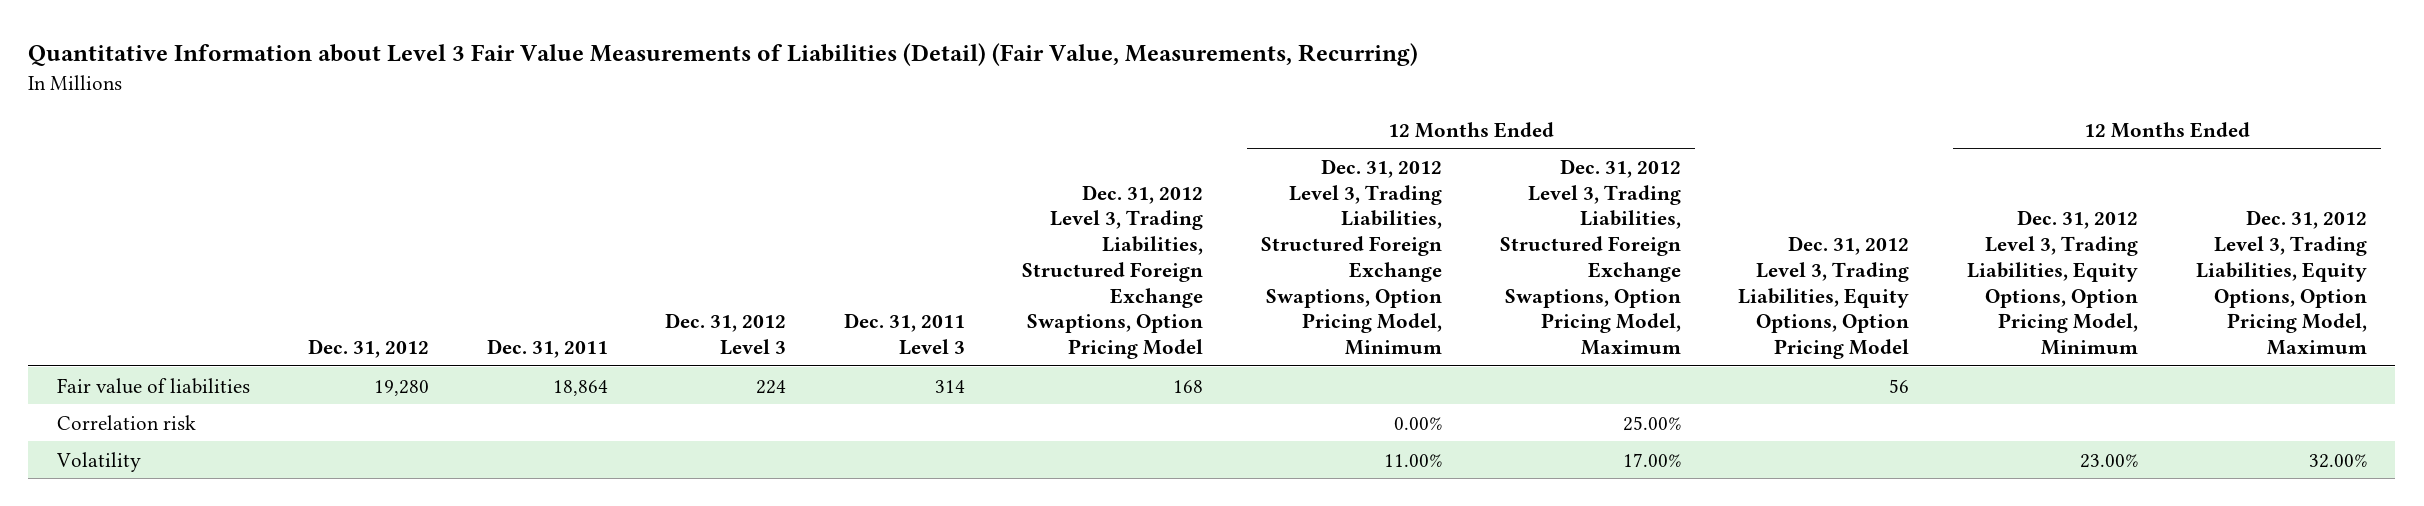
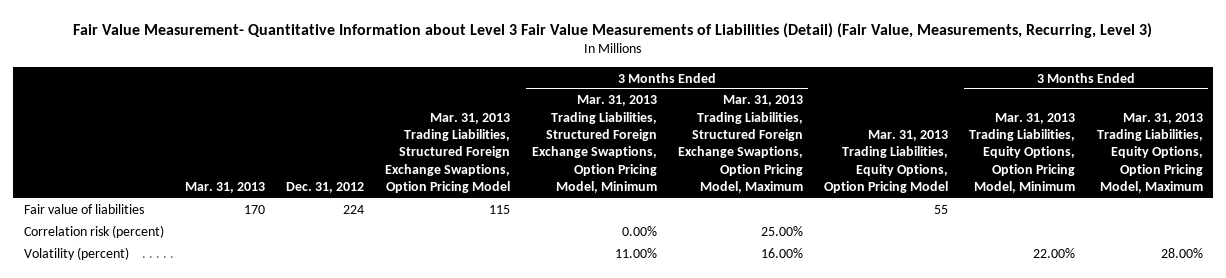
- Quantitative Information about Level 3 Fair Value Measurements of Liabilities (Detail) (Fair Value, Measurements, Recurring)
+ Fair Value Measurement- Quantitative Information about Level 3 Fair Value Measurements of Liabilities (Detail) (Fair Value, Measurements, Recurring, Level 3)
- | Dec. 31, 2012 | Dec. 31, 2011 | Dec. 31, 2012 Level 3 | Dec. 31, 2011 Level 3 | Dec. 31, 2012 Level 3, Trading Liabilities, Structured Foreign Exchange Swaptions, Option Pricing Model | 12 Months Ended Dec. 31, 2012 Level 3, Trading Liabilities, Structured Foreign Exchange Swaptions, Option Pricing Model, Minimum | 12 Months Ended Dec. 31, 2012 Level 3, Trading Liabilities, Structured Foreign Exchange Swaptions, Option Pricing Model, Maximum | Dec. 31, 2012 Level 3, Trading Liabilities, Equity Options, Option Pricing Model | 12 Months Ended Dec. 31, 2012 Level 3, Trading Liabilities, Equity Options, Option Pricing Model, Minimum | 12 Months Ended Dec. 31, 2012 Level 3, Trading Liabilities, Equity Options, Option Pricing Model, Maximum
+ | Mar. 31, 2013 | Dec. 31, 2012 | Mar. 31, 2013 Trading Liabilities, Structured Foreign Exchange Swaptions, Option Pricing Model | 3 Months Ended Mar. 31, 2013 Trading Liabilities, Structured Foreign Exchange Swaptions, Option Pricing Model, Minimum | 3 Months Ended Mar. 31, 2013 Trading Liabilities, Structured Foreign Exchange Swaptions, Option Pricing Model, Maximum | Mar. 31, 2013 Trading Liabilities, Equity Options, Option Pricing Model | 3 Months Ended Mar. 31, 2013 Trading Liabilities, Equity Options, Option Pricing Model, Minimum | 3 Months Ended Mar. 31, 2013 Trading Liabilities, Equity Options, Option Pricing Model, Maximum
- Fair value of liabilities | 19,280 | 18,864 | 224 | 314 | 168 | | | 56 | |
- Correlation risk | | | | | | 0.00% | 25.00% | | |
- Volatility | | | | | | 11.00% | 17.00% | | 23.00% | 32.00%
+ Fair value of liabilities | 170 | 224 | 115 | | | 55 | |
+ Correlation risk (percent) | | | | 0.00% | 25.00% | | |
+ Volatility (percent) | | | | 11.00% | 16.00% | | 22.00% | 28.00%

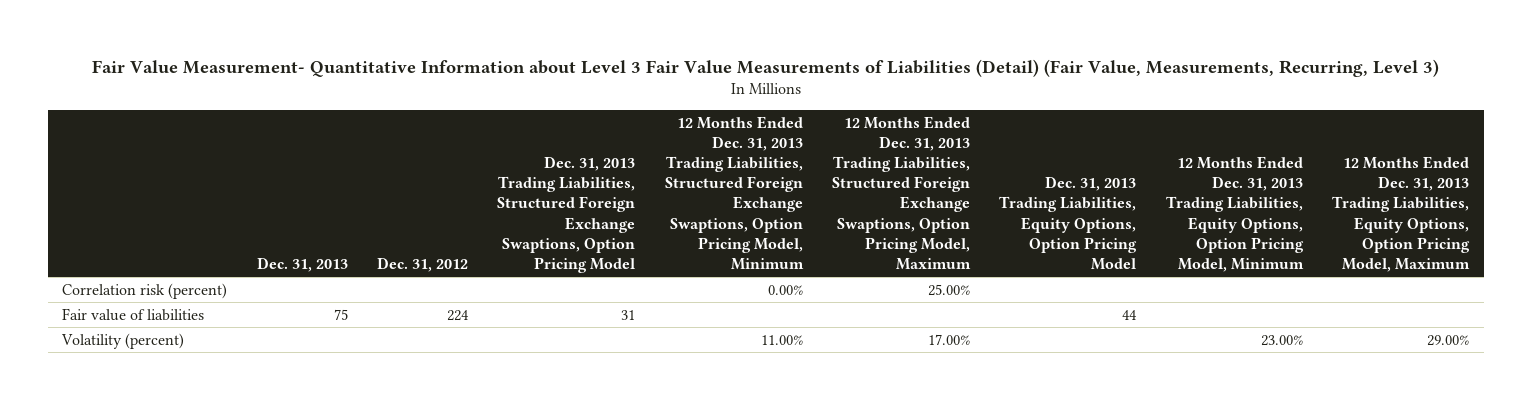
- | Mar. 31, 2013 | Dec. 31, 2012 | Mar. 31, 2013 Trading Liabilities, Structured Foreign Exchange Swaptions, Option Pricing Model | 3 Months Ended Mar. 31, 2013 Trading Liabilities, Structured Foreign Exchange Swaptions, Option Pricing Model, Minimum | 3 Months Ended Mar. 31, 2013 Trading Liabilities, Structured Foreign Exchange Swaptions, Option Pricing Model, Maximum | Mar. 31, 2013 Trading Liabilities, Equity Options, Option Pricing Model | 3 Months Ended Mar. 31, 2013 Trading Liabilities, Equity Options, Option Pricing Model, Minimum | 3 Months Ended Mar. 31, 2013 Trading Liabilities, Equity Options, Option Pricing Model, Maximum
+ | Dec. 31, 2013 | Dec. 31, 2012 | Dec. 31, 2013 Trading Liabilities, Structured Foreign Exchange Swaptions, Option Pricing Model | 12 Months Ended Dec. 31, 2013 Trading Liabilities, Structured Foreign Exchange Swaptions, Option Pricing Model, Minimum | 12 Months Ended Dec. 31, 2013 Trading Liabilities, Structured Foreign Exchange Swaptions, Option Pricing Model, Maximum | Dec. 31, 2013 Trading Liabilities, Equity Options, Option Pricing Model | 12 Months Ended Dec. 31, 2013 Trading Liabilities, Equity Options, Option Pricing Model, Minimum | 12 Months Ended Dec. 31, 2013 Trading Liabilities, Equity Options, Option Pricing Model, Maximum
moved down: Fair value of liabilities | 75 | 224 | 31 | | | 44 | |

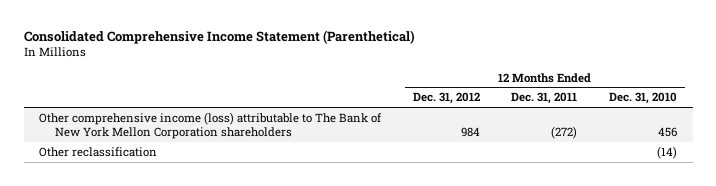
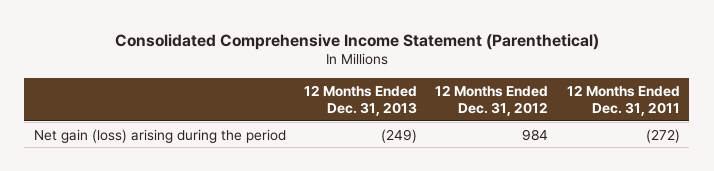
- | 12 Months Ended Dec. 31, 2012 | 12 Months Ended Dec. 31, 2011 | 12 Months Ended Dec. 31, 2010
+ | 12 Months Ended Dec. 31, 2013 | 12 Months Ended Dec. 31, 2012 | 12 Months Ended Dec. 31, 2011
- Other comprehensive income (loss) attributable to The Bank of New York Mellon Corporation shareholders | 984 | (272) | 456
- Other reclassification | | | (14)
+ Net gain (loss) arising during the period | (249) | 984 | (272)

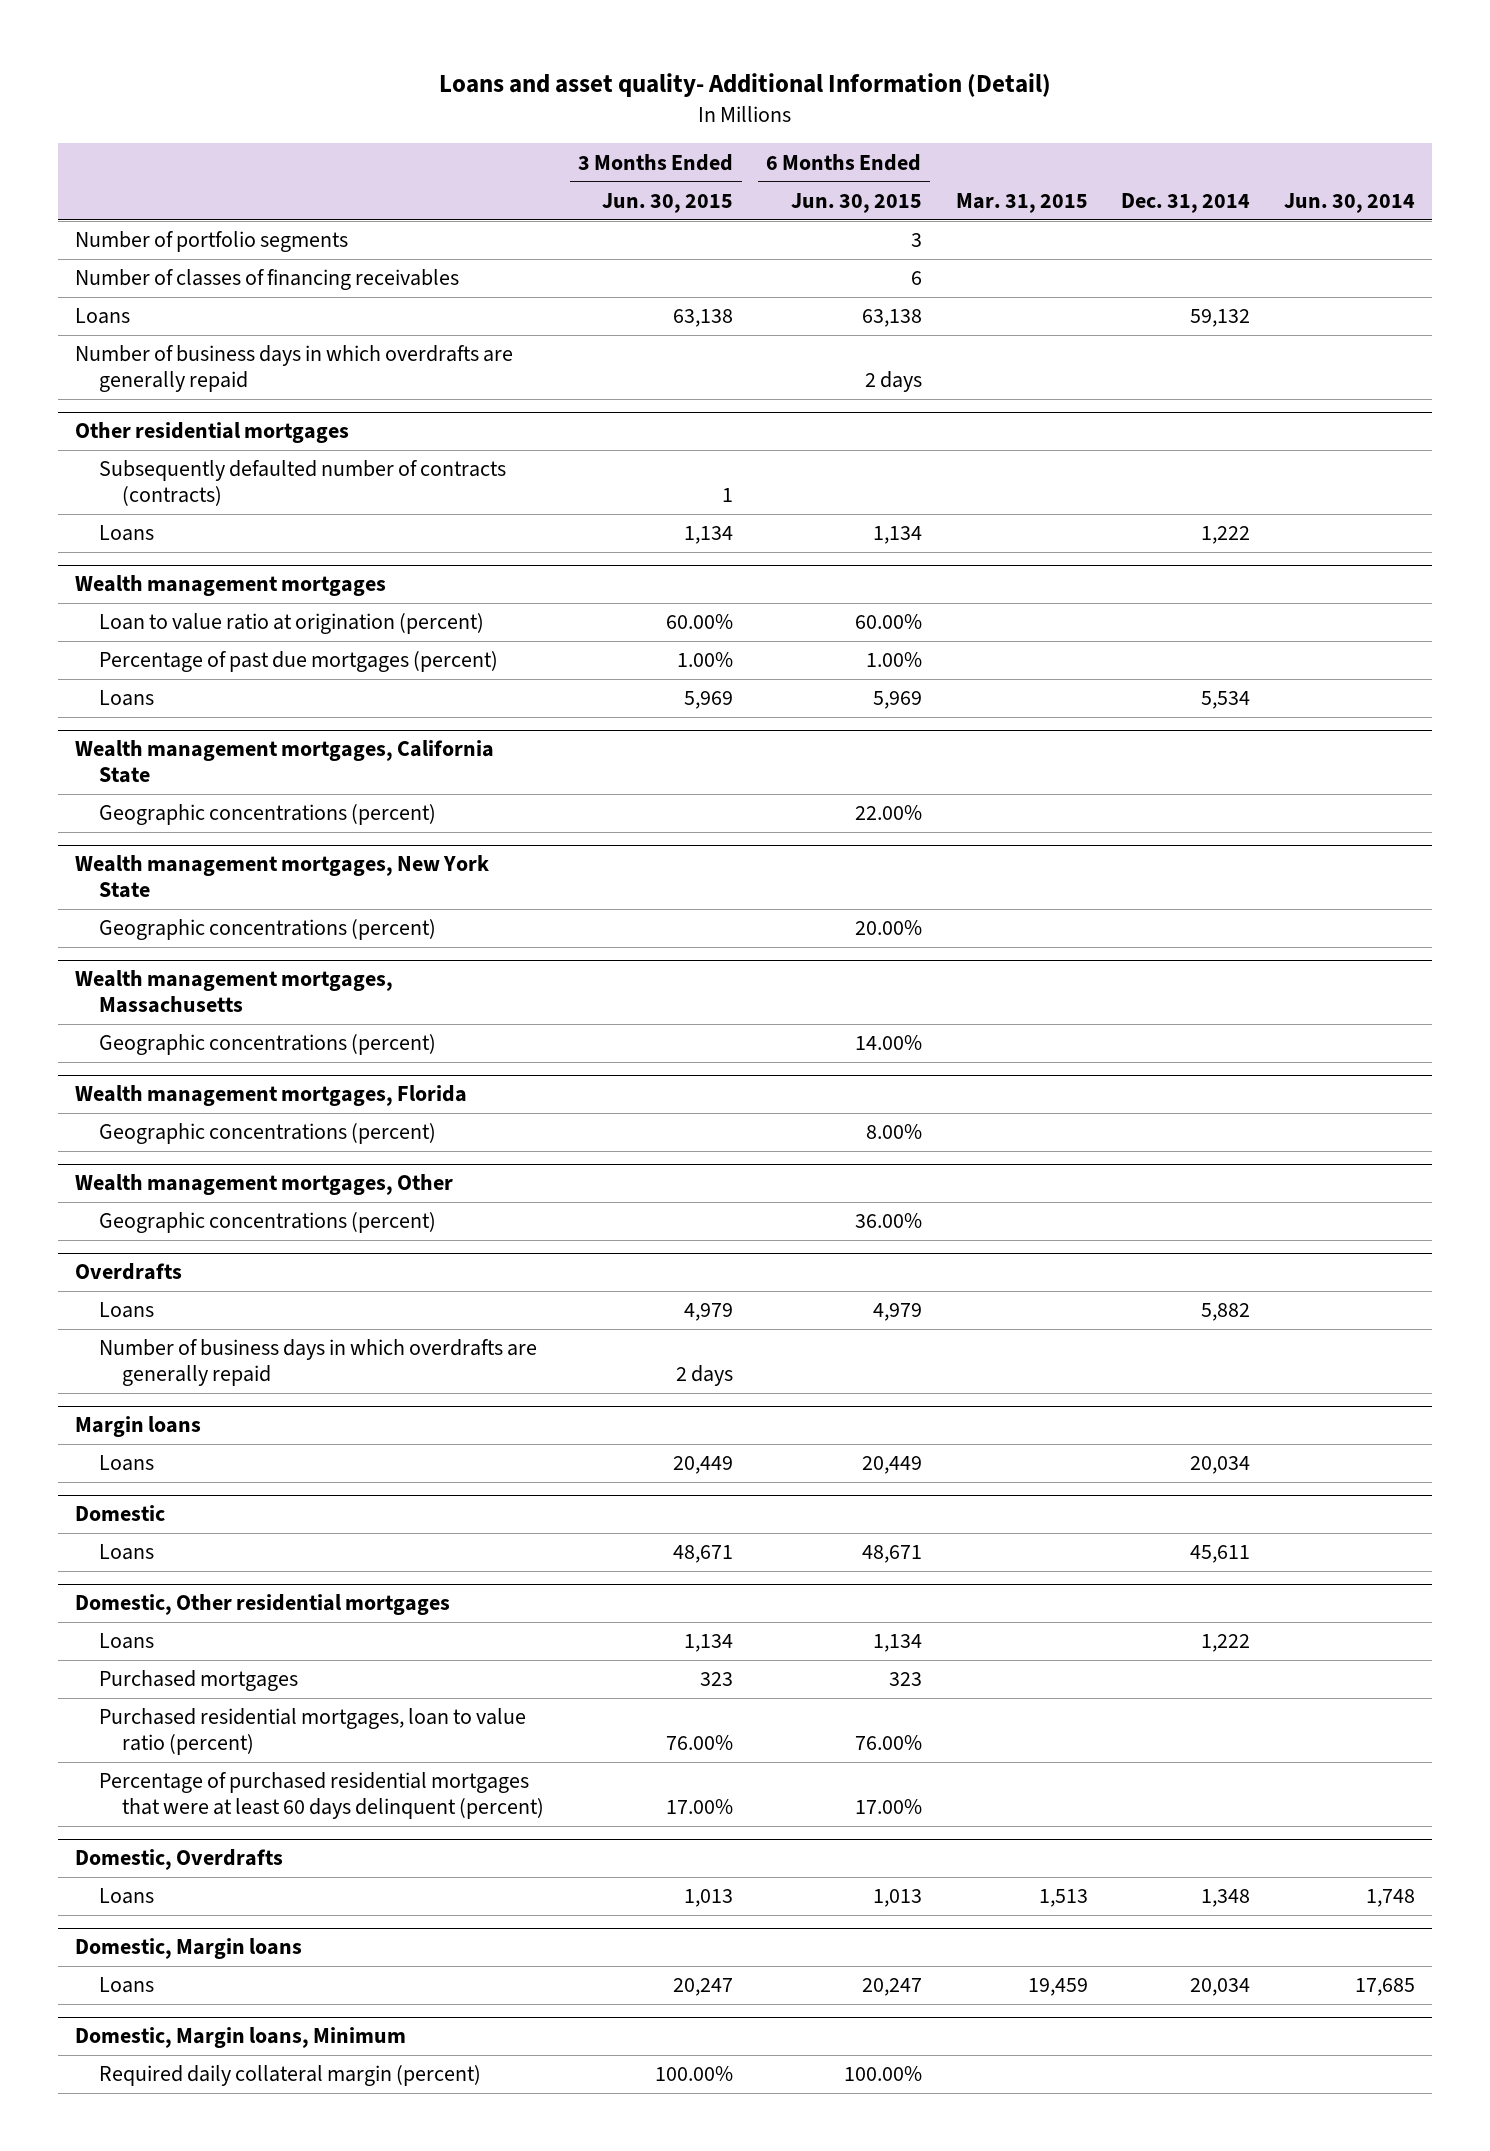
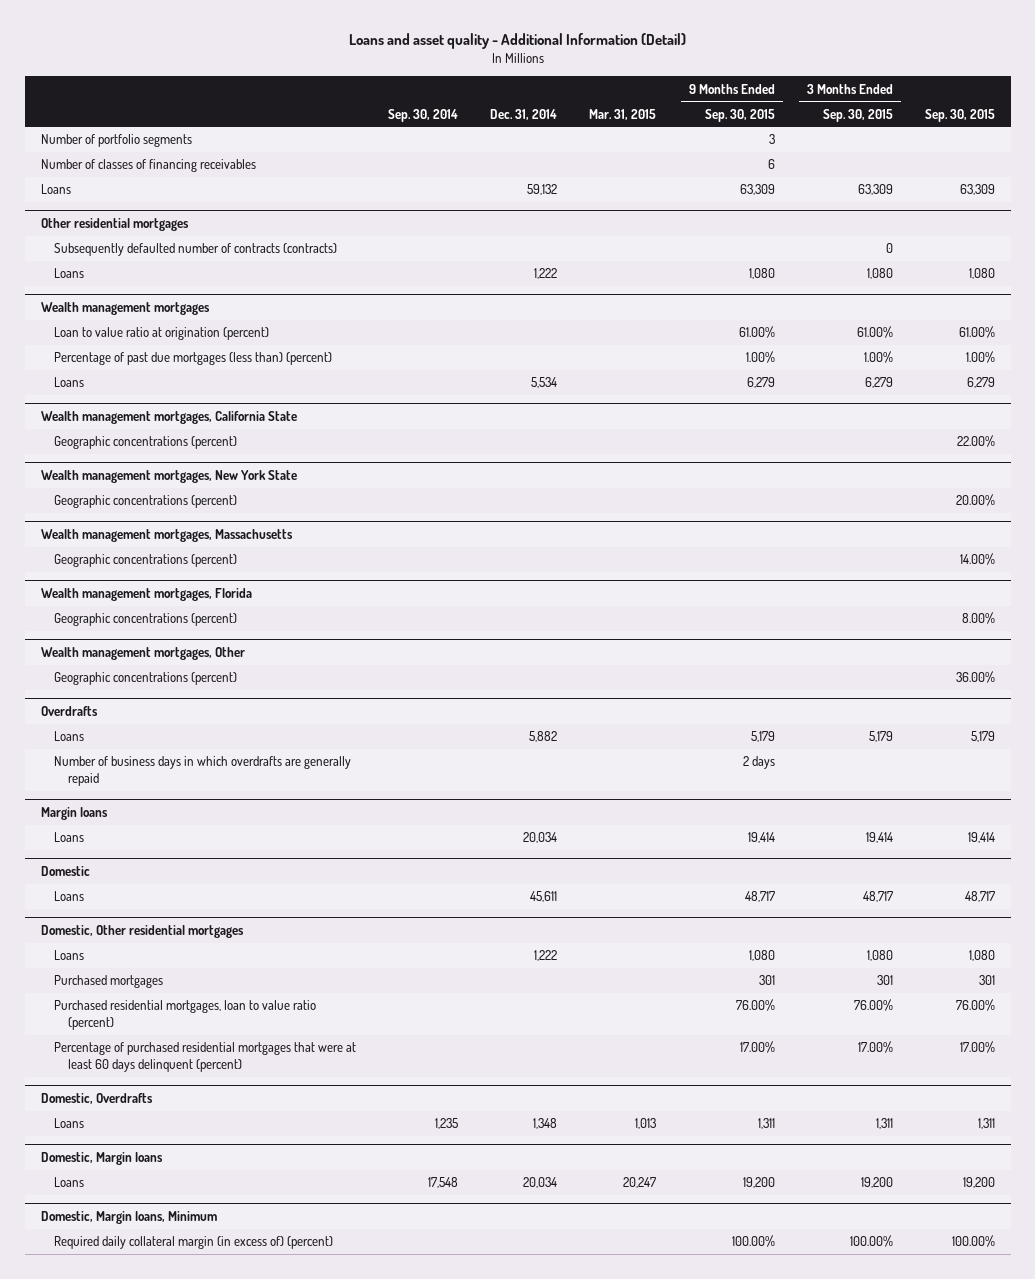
- Loans and asset quality- Additional Information (Detail)
+ Loans and asset quality - Additional Information (Detail)
- | 3 Months Ended Jun. 30, 2015 | 6 Months Ended Jun. 30, 2015 | Mar. 31, 2015 | Dec. 31, 2014 | Jun. 30, 2014
+ | Sep. 30, 2014 | Dec. 31, 2014 | Mar. 31, 2015 | 9 Months Ended Sep. 30, 2015 | 3 Months Ended Sep. 30, 2015 | Sep. 30, 2015
- Number of business days in which overdrafts are generally repaid | | 2 days | | |
@ Wealth management mortgages
- Percentage of past due mortgages (percent) | 1.00% | 1.00% | | |
+ Percentage of past due mortgages (less than) (percent) | | | | 1.00% | 1.00% | 1.00%
@ Domestic, Overdrafts
- Loans | 1,013 | 1,013 | 1,513 | 1,348 | 1,748
+ Loans | 1,235 | 1,348 | 1,013 | 1,311 | 1,311 | 1,311
@ Domestic, Margin loans
- Loans | 20,247 | 20,247 | 19,459 | 20,034 | 17,685
+ Loans | 17,548 | 20,034 | 20,247 | 19,200 | 19,200 | 19,200
@ Domestic, Margin loans, Minimum
- Required daily collateral margin (percent) | 100.00% | 100.00% | | |
+ Required daily collateral margin (in excess of) (percent) | | | | 100.00% | 100.00% | 100.00%

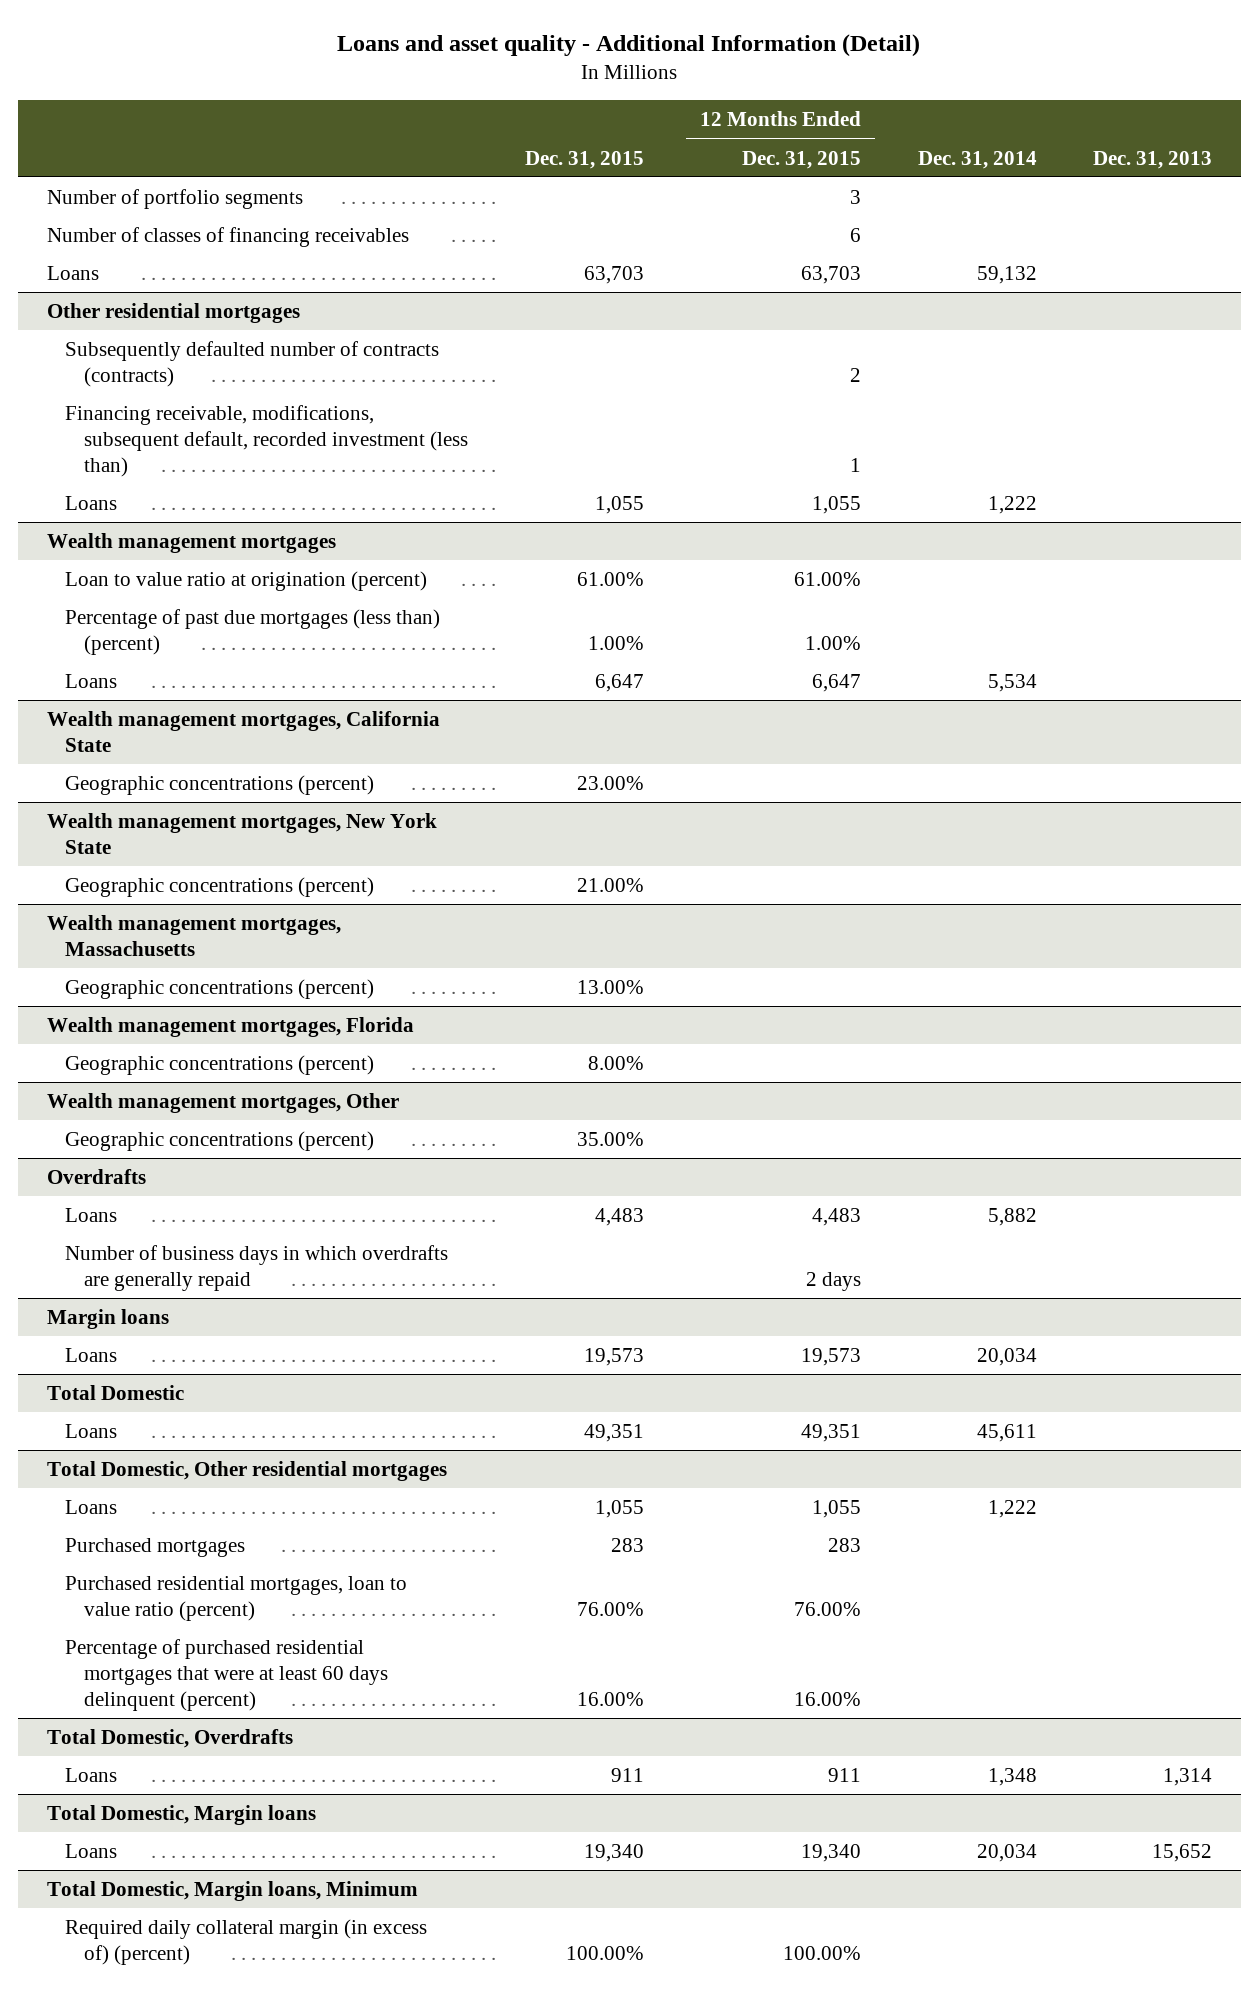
- | Sep. 30, 2014 | Dec. 31, 2014 | Mar. 31, 2015 | 9 Months Ended Sep. 30, 2015 | 3 Months Ended Sep. 30, 2015 | Sep. 30, 2015
+ | Dec. 31, 2015 | 12 Months Ended Dec. 31, 2015 | Dec. 31, 2014 | Dec. 31, 2013
@ Other residential mortgages
+ Financing receivable, modifications, subsequent default, recorded investment (less than) | | 1 | |
- Domestic
+ Total Domestic
- Domestic, Other residential mortgages
+ Total Domestic, Other residential mortgages
- Domestic, Overdrafts
+ Total Domestic, Overdrafts
- Domestic, Margin loans
+ Total Domestic, Margin loans
- Domestic, Margin loans, Minimum
+ Total Domestic, Margin loans, Minimum

